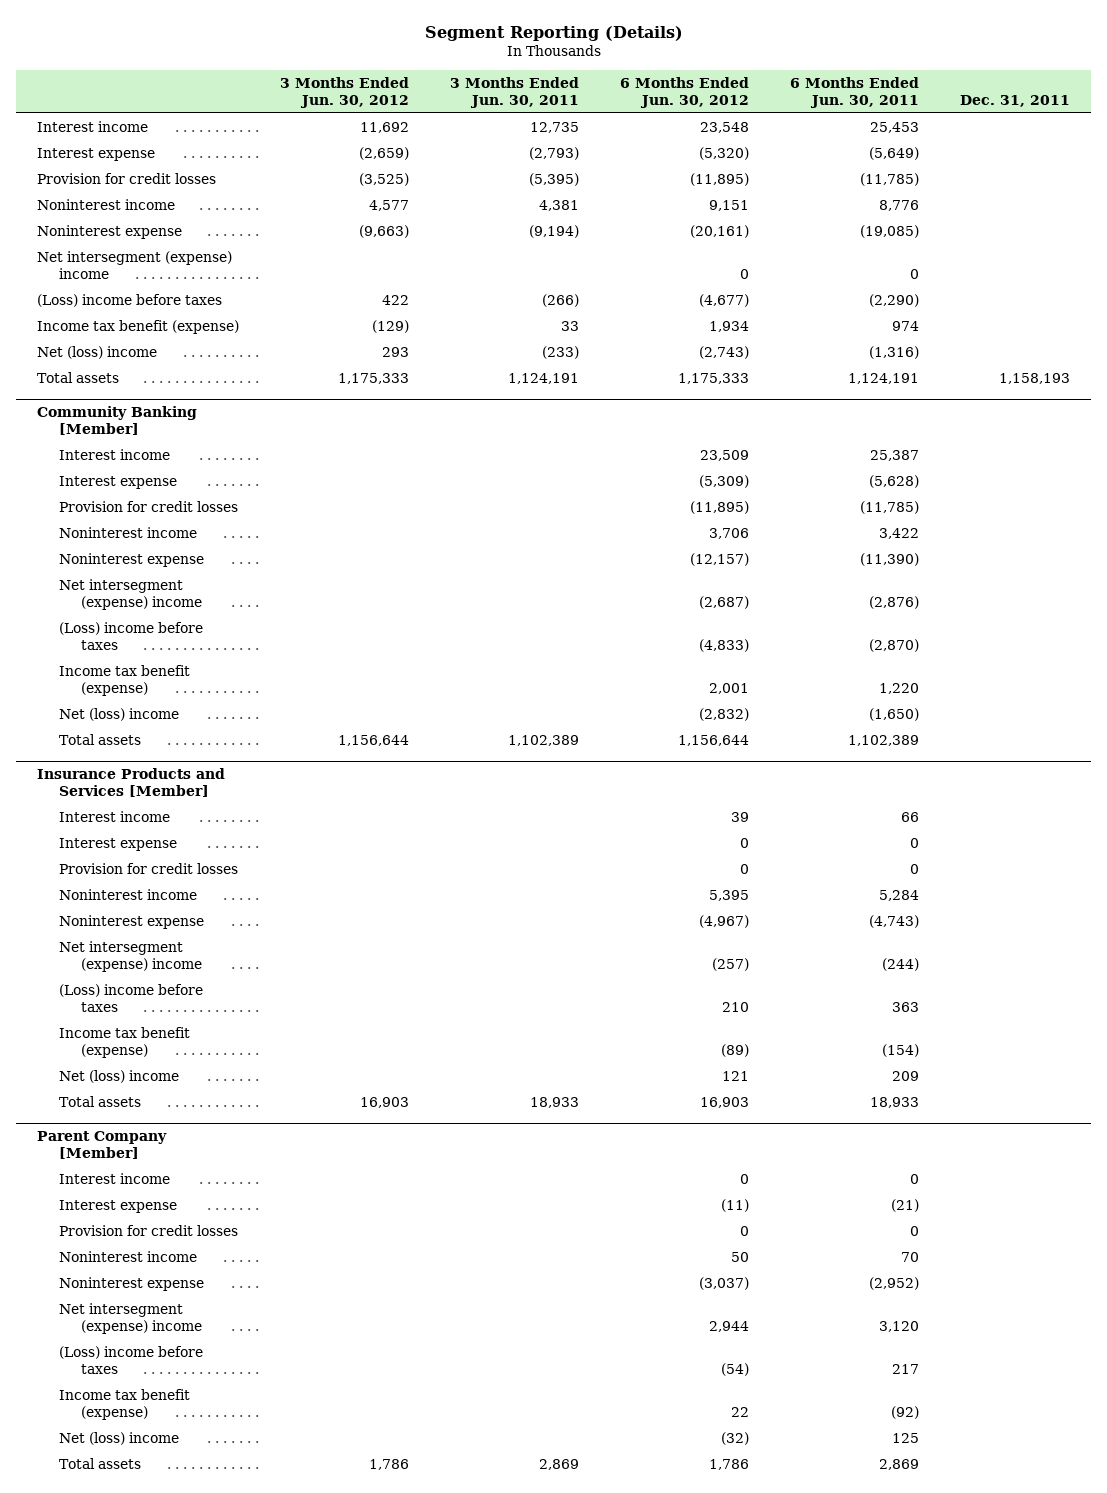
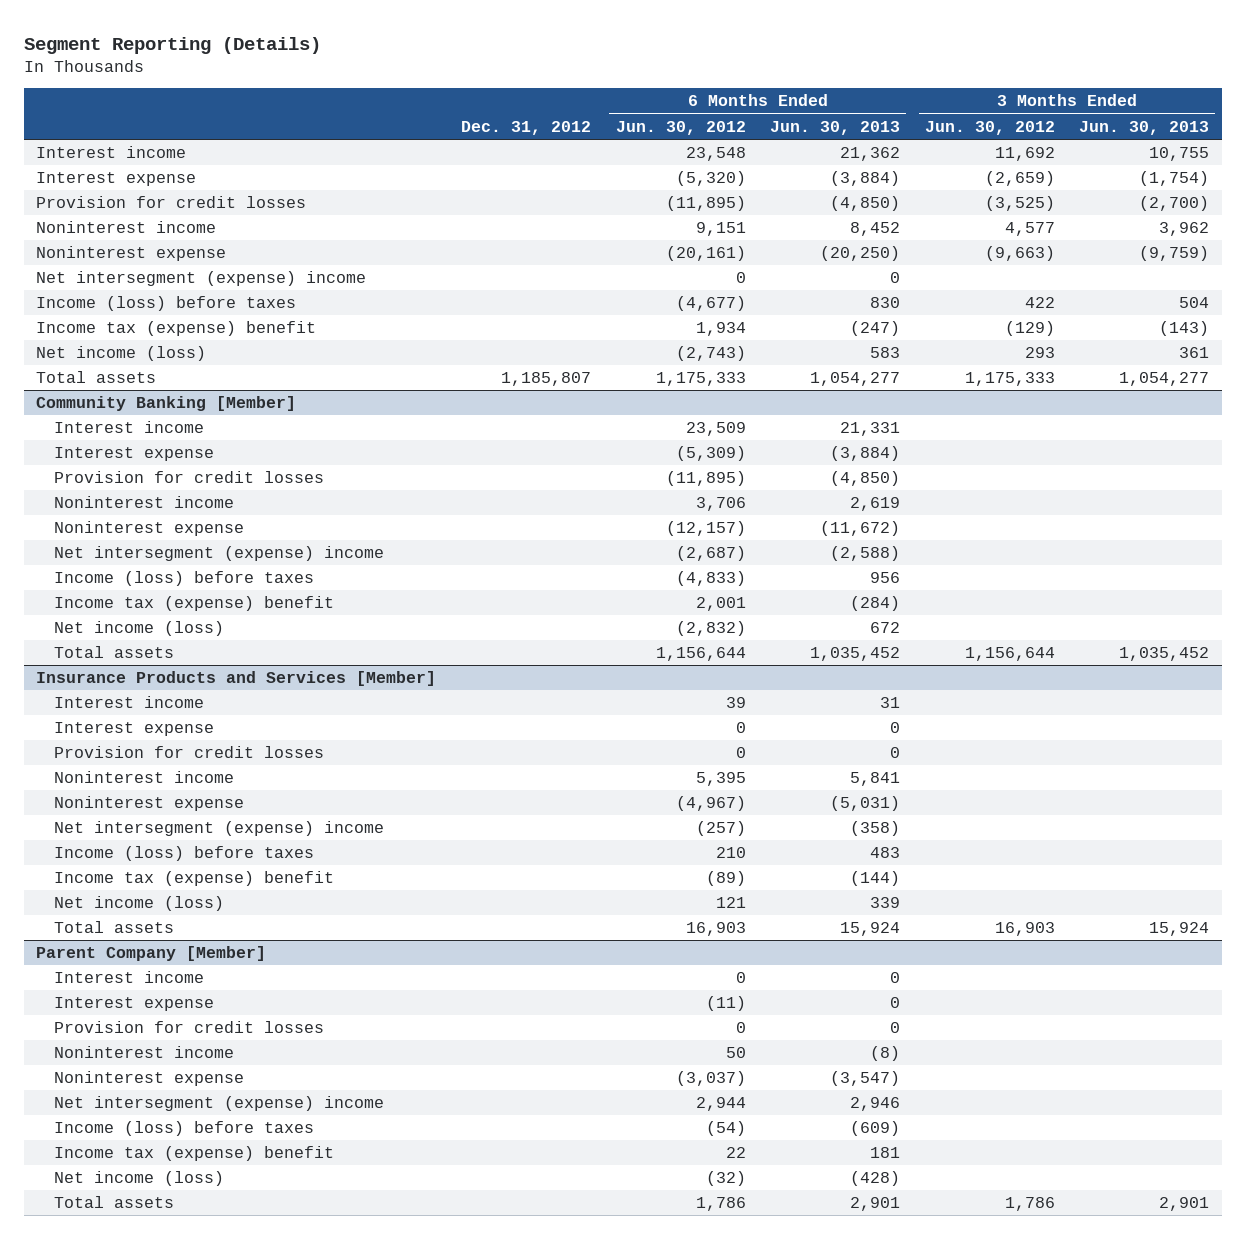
- | 3 Months Ended Jun. 30, 2012 | 3 Months Ended Jun. 30, 2011 | 6 Months Ended Jun. 30, 2012 | 6 Months Ended Jun. 30, 2011 | Dec. 31, 2011
+ | Dec. 31, 2012 | 6 Months Ended Jun. 30, 2012 | 6 Months Ended Jun. 30, 2013 | 3 Months Ended Jun. 30, 2012 | 3 Months Ended Jun. 30, 2013
- (Loss) income before taxes | 422 | (266) | (4,677) | (2,290) |
- Income tax benefit (expense) | (129) | 33 | 1,934 | 974 |
- Net (loss) income | 293 | (233) | (2,743) | (1,316) |
+ Income (loss) before taxes | | (4,677) | 830 | 422 | 504
+ Income tax (expense) benefit | | 1,934 | (247) | (129) | (143)
+ Net income (loss) | | (2,743) | 583 | 293 | 361
@ Community Banking [Member]
- (Loss) income before taxes | | | (4,833) | (2,870) |
- Income tax benefit (expense) | | | 2,001 | 1,220 |
- Net (loss) income | | | (2,832) | (1,650) |
+ Income (loss) before taxes | | (4,833) | 956 | |
+ Income tax (expense) benefit | | 2,001 | (284) | |
+ Net income (loss) | | (2,832) | 672 | |
@ Insurance Products and Services [Member]
- (Loss) income before taxes | | | 210 | 363 |
- Income tax benefit (expense) | | | (89) | (154) |
- Net (loss) income | | | 121 | 209 |
+ Income (loss) before taxes | | 210 | 483 | |
+ Income tax (expense) benefit | | (89) | (144) | |
+ Net income (loss) | | 121 | 339 | |
@ Parent Company [Member]
- (Loss) income before taxes | | | (54) | 217 |
- Income tax benefit (expense) | | | 22 | (92) |
- Net (loss) income | | | (32) | 125 |
+ Income (loss) before taxes | | (54) | (609) | |
+ Income tax (expense) benefit | | 22 | 181 | |
+ Net income (loss) | | (32) | (428) | |

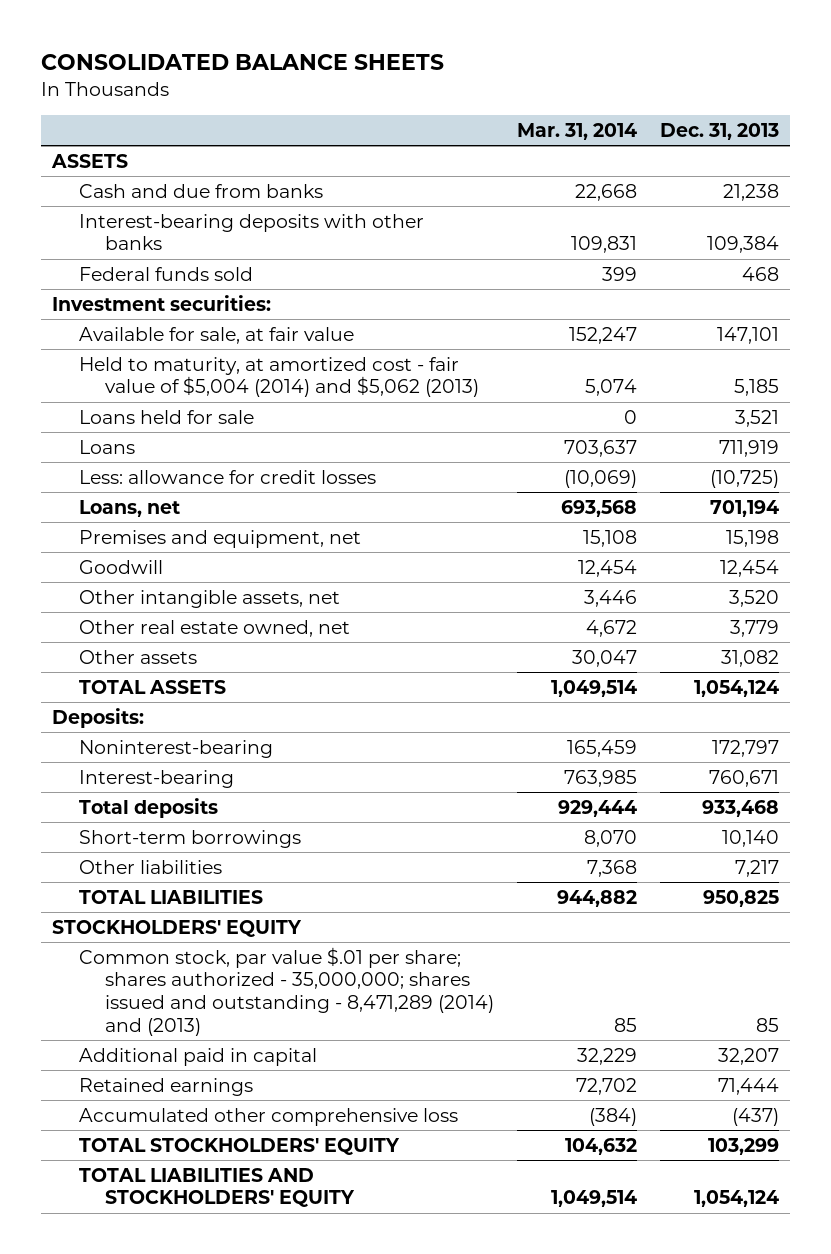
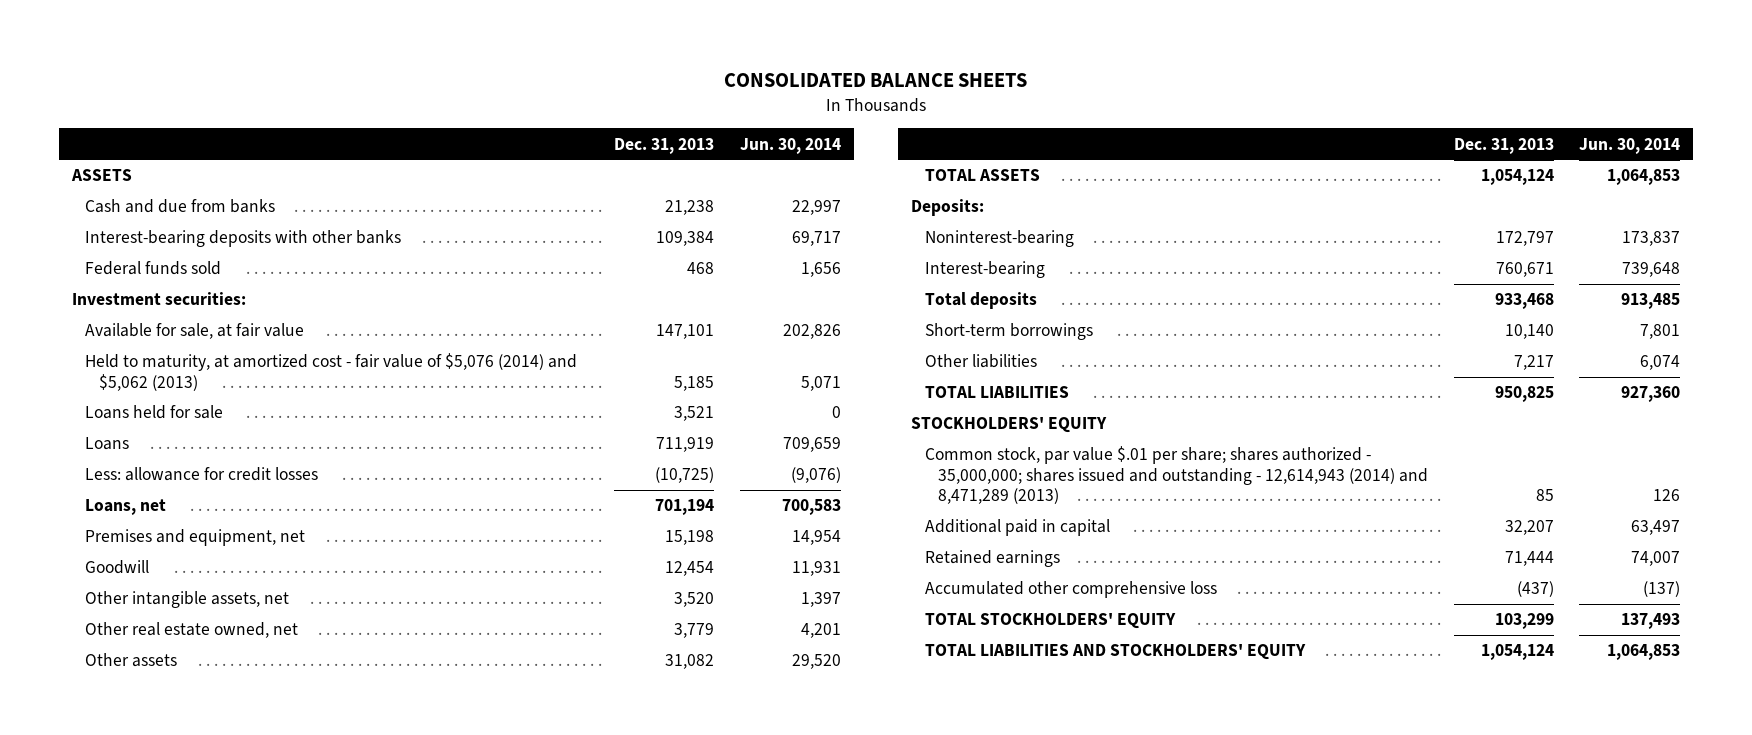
- | Mar. 31, 2014 | Dec. 31, 2013
+ | Dec. 31, 2013 | Jun. 30, 2014
- Held to maturity, at amortized cost - fair value of $5,004 (2014) and $5,062 (2013) | 5,074 | 5,185
+ Held to maturity, at amortized cost - fair value of $5,076 (2014) and $5,062 (2013) | 5,185 | 5,071
- Common stock, par value $.01 per share; shares authorized - 35,000,000; shares issued and outstanding - 8,471,289 (2014) and (2013) | 85 | 85
+ Common stock, par value $.01 per share; shares authorized - 35,000,000; shares issued and outstanding - 12,614,943 (2014) and 8,471,289 (2013) | 85 | 126

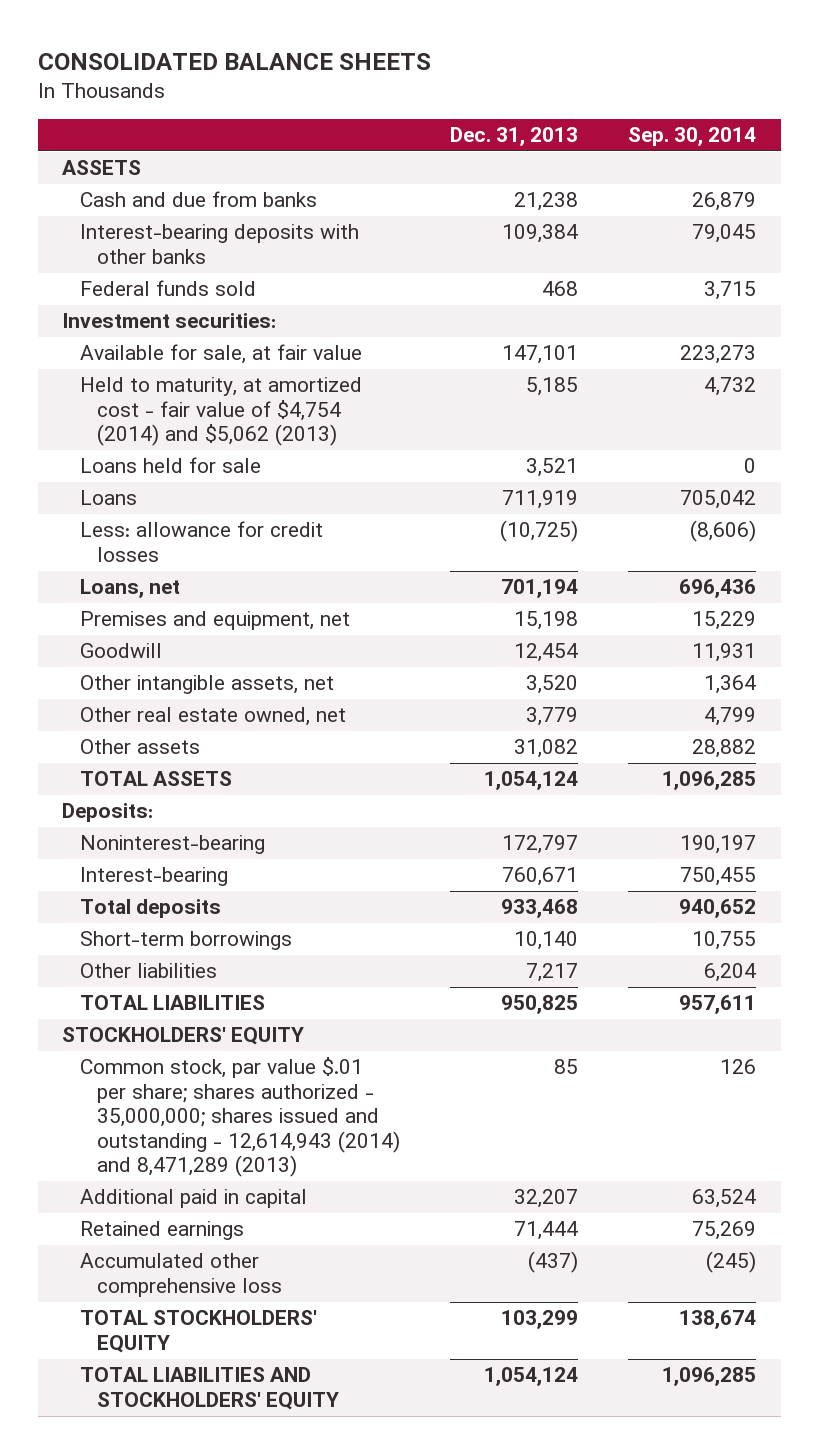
- | Dec. 31, 2013 | Jun. 30, 2014
+ | Dec. 31, 2013 | Sep. 30, 2014
- Held to maturity, at amortized cost - fair value of $5,076 (2014) and $5,062 (2013) | 5,185 | 5,071
+ Held to maturity, at amortized cost - fair value of $4,754 (2014) and $5,062 (2013) | 5,185 | 4,732

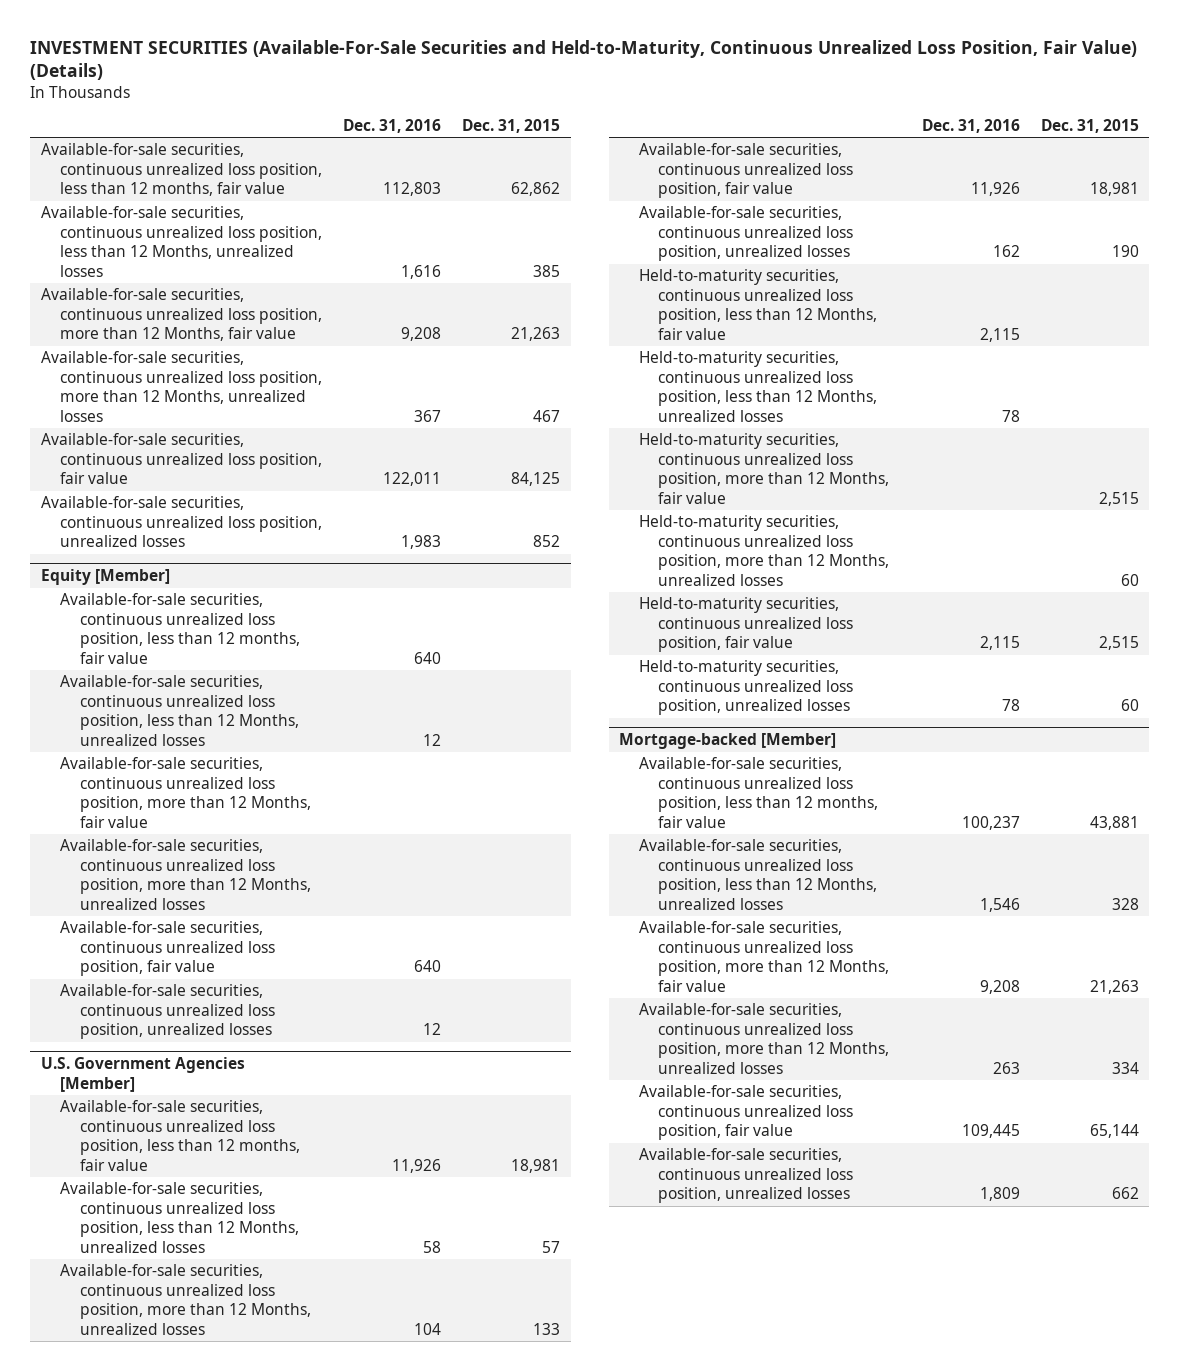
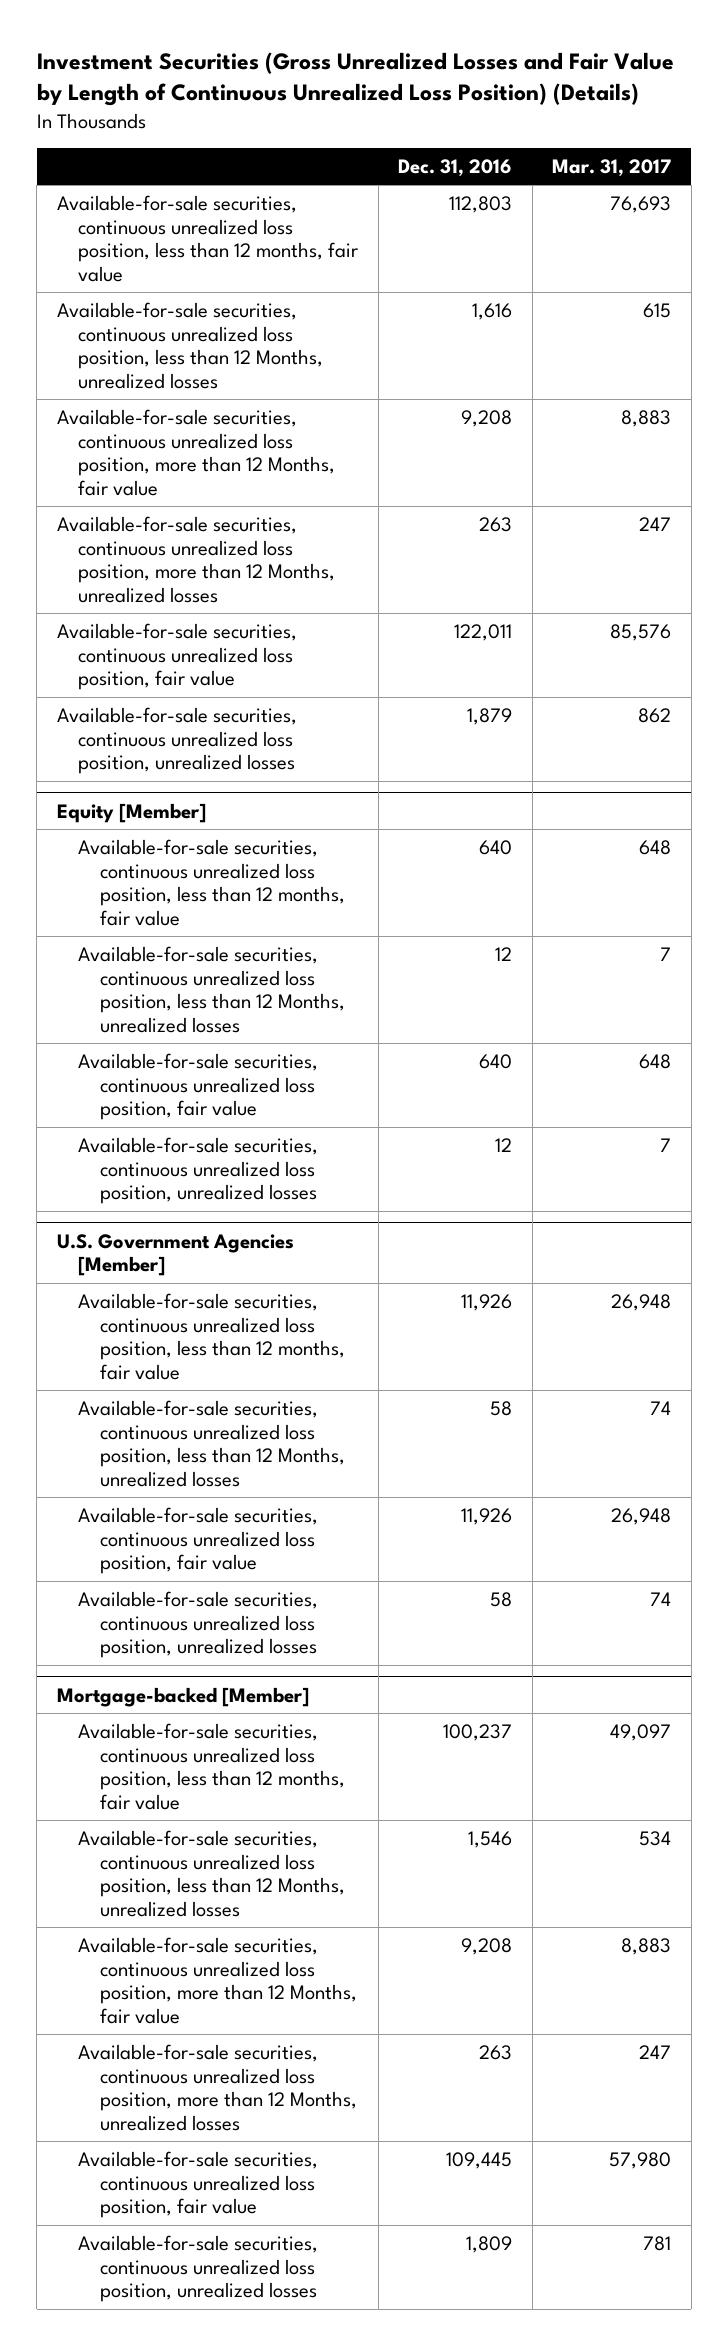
- INVESTMENT SECURITIES (Available-For-Sale Securities and Held-to-Maturity, Continuous Unrealized Loss Position, Fair Value) (Details)
+ Investment Securities (Gross Unrealized Losses and Fair Value by Length of Continuous Unrealized Loss Position) (Details)
- | Dec. 31, 2016 | Dec. 31, 2015
+ | Dec. 31, 2016 | Mar. 31, 2017
- Available-for-sale securities, continuous unrealized loss position, more than 12 Months, unrealized losses | 367 | 467
+ Available-for-sale securities, continuous unrealized loss position, more than 12 Months, unrealized losses | 263 | 247
- Available-for-sale securities, continuous unrealized loss position, unrealized losses | 1,983 | 852
+ Available-for-sale securities, continuous unrealized loss position, unrealized losses | 1,879 | 862
@ Equity [Member]
- Available-for-sale securities, continuous unrealized loss position, more than 12 Months, fair value
- Available-for-sale securities, continuous unrealized loss position, more than 12 Months, unrealized losses
@ U.S. Government Agencies [Member]
- Available-for-sale securities, continuous unrealized loss position, more than 12 Months, unrealized losses | 104 | 133
- Available-for-sale securities, continuous unrealized loss position, unrealized losses | 162 | 190
- Held-to-maturity securities, continuous unrealized loss position, less than 12 Months, fair value | 2,115 |
- Held-to-maturity securities, continuous unrealized loss position, less than 12 Months, unrealized losses | 78 |
- Held-to-maturity securities, continuous unrealized loss position, more than 12 Months, fair value | | 2,515
- Held-to-maturity securities, continuous unrealized loss position, more than 12 Months, unrealized losses | | 60
- Held-to-maturity securities, continuous unrealized loss position, fair value | 2,115 | 2,515
- Held-to-maturity securities, continuous unrealized loss position, unrealized losses | 78 | 60
+ Available-for-sale securities, continuous unrealized loss position, unrealized losses | 58 | 74

